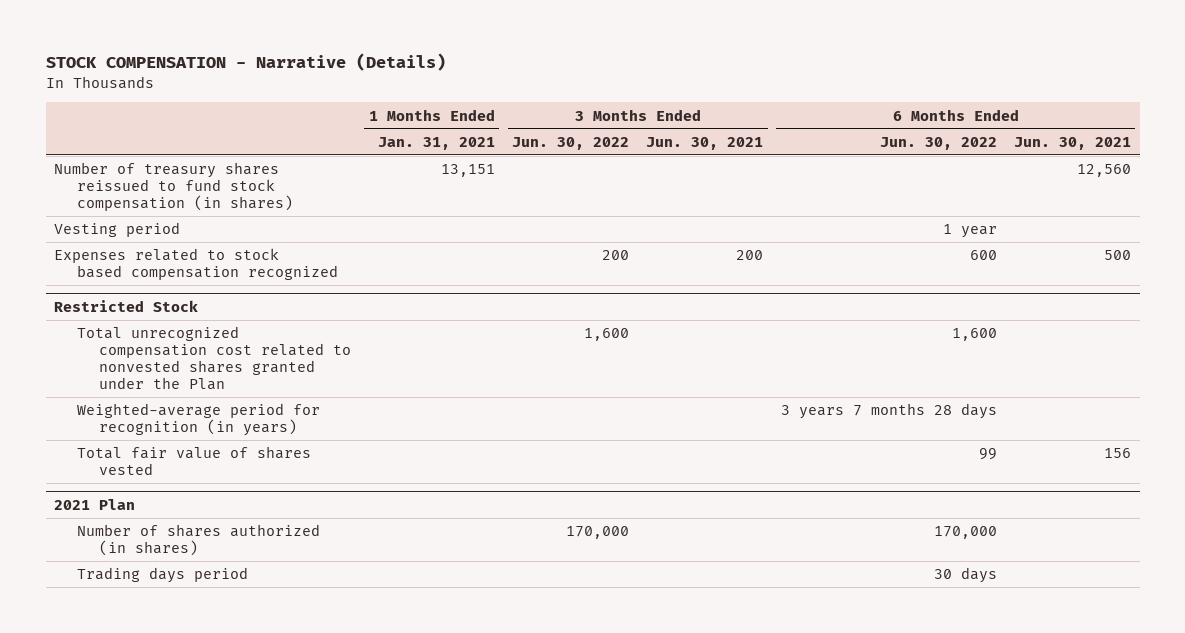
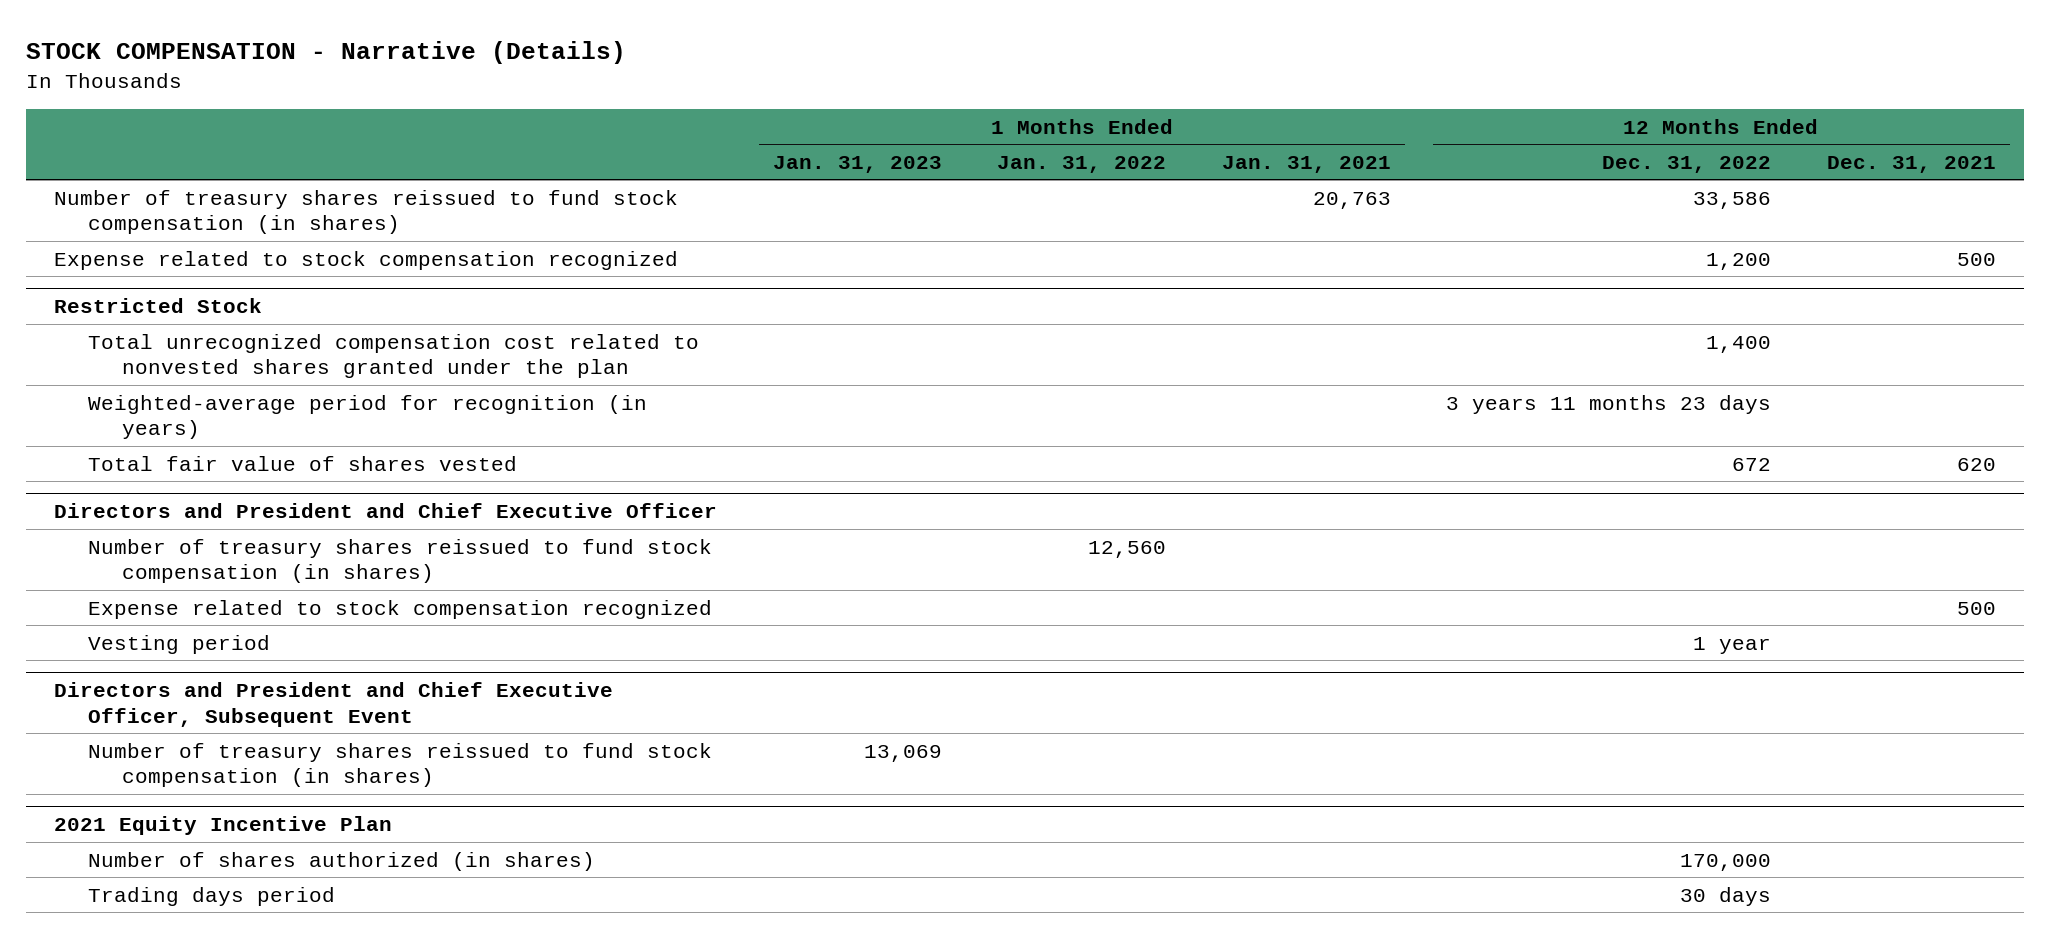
- | 1 Months Ended Jan. 31, 2021 | 3 Months Ended Jun. 30, 2022 | 3 Months Ended Jun. 30, 2021 | 6 Months Ended Jun. 30, 2022 | 6 Months Ended Jun. 30, 2021
+ | 1 Months Ended Jan. 31, 2023 | 1 Months Ended Jan. 31, 2022 | 1 Months Ended Jan. 31, 2021 | 12 Months Ended Dec. 31, 2022 | 12 Months Ended Dec. 31, 2021
- Number of treasury shares reissued to fund stock compensation (in shares) | 13,151 | | | | 12,560
- Vesting period | | | | 1 year |
- Expenses related to stock based compensation recognized | | 200 | 200 | 600 | 500
+ Number of treasury shares reissued to fund stock compensation (in shares) | | | 20,763 | 33,586 |
+ Expense related to stock compensation recognized | | | | 1,200 | 500
@ Restricted Stock
- Total unrecognized compensation cost related to nonvested shares granted under the Plan | | 1,600 | | 1,600 |
+ Total unrecognized compensation cost related to nonvested shares granted under the plan | | | | 1,400 |
- 2021 Plan
- Number of shares authorized (in shares) | | 170,000 | | 170,000 |
- Trading days period | | | | 30 days |
+ Directors and President and Chief Executive Officer
+ Number of treasury shares reissued to fund stock compensation (in shares) | | 12,560 | | |
+ Expense related to stock compensation recognized | | | | | 500
+ Vesting period | | | | 1 year |
+ Directors and President and Chief Executive Officer, Subsequent Event
+ Number of treasury shares reissued to fund stock compensation (in shares) | 13,069 | | | |
+ 2021 Equity Incentive Plan
+ Number of shares authorized (in shares) | | | | 170,000 |
+ Trading days period | | | | 30 days |

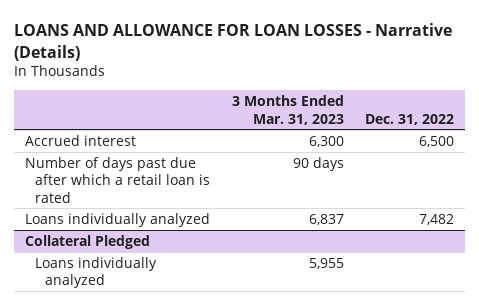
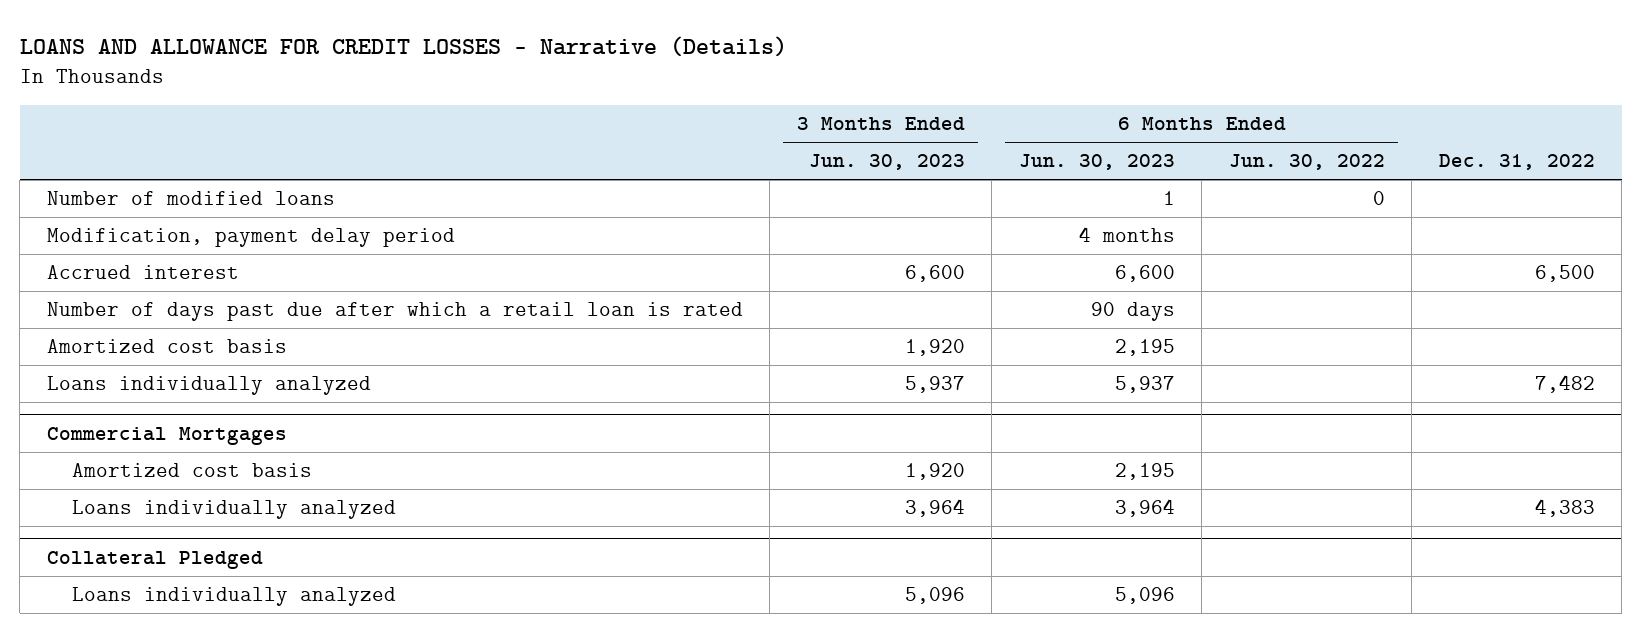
- LOANS AND ALLOWANCE FOR LOAN LOSSES - Narrative (Details)
+ LOANS AND ALLOWANCE FOR CREDIT LOSSES - Narrative (Details)
- | 3 Months Ended Mar. 31, 2023 | Dec. 31, 2022
+ | 3 Months Ended Jun. 30, 2023 | 6 Months Ended Jun. 30, 2023 | 6 Months Ended Jun. 30, 2022 | Dec. 31, 2022
+ Number of modified loans | | 1 | 0 |
+ Modification, payment delay period | | 4 months | |
+ Amortized cost basis | 1,920 | 2,195 | |
+ Commercial Mortgages
+ Amortized cost basis | 1,920 | 2,195 | |
+ Loans individually analyzed | 3,964 | 3,964 | | 4,383

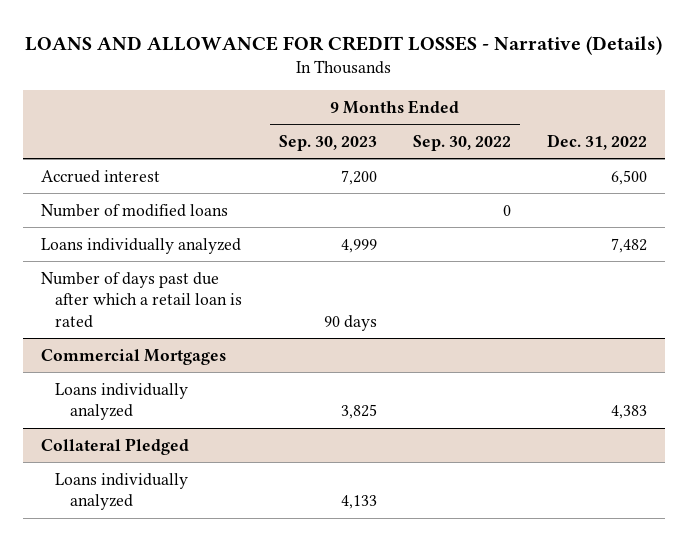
- | 3 Months Ended Jun. 30, 2023 | 6 Months Ended Jun. 30, 2023 | 6 Months Ended Jun. 30, 2022 | Dec. 31, 2022
+ | 9 Months Ended Sep. 30, 2023 | 9 Months Ended Sep. 30, 2022 | Dec. 31, 2022
- Modification, payment delay period | | 4 months | |
- Amortized cost basis | 1,920 | 2,195 | |
moved down: Number of modified loans | | 0 |
moved down: Number of days past due after which a retail loan is rated | 90 days | |
@ Commercial Mortgages
- Amortized cost basis | 1,920 | 2,195 | |

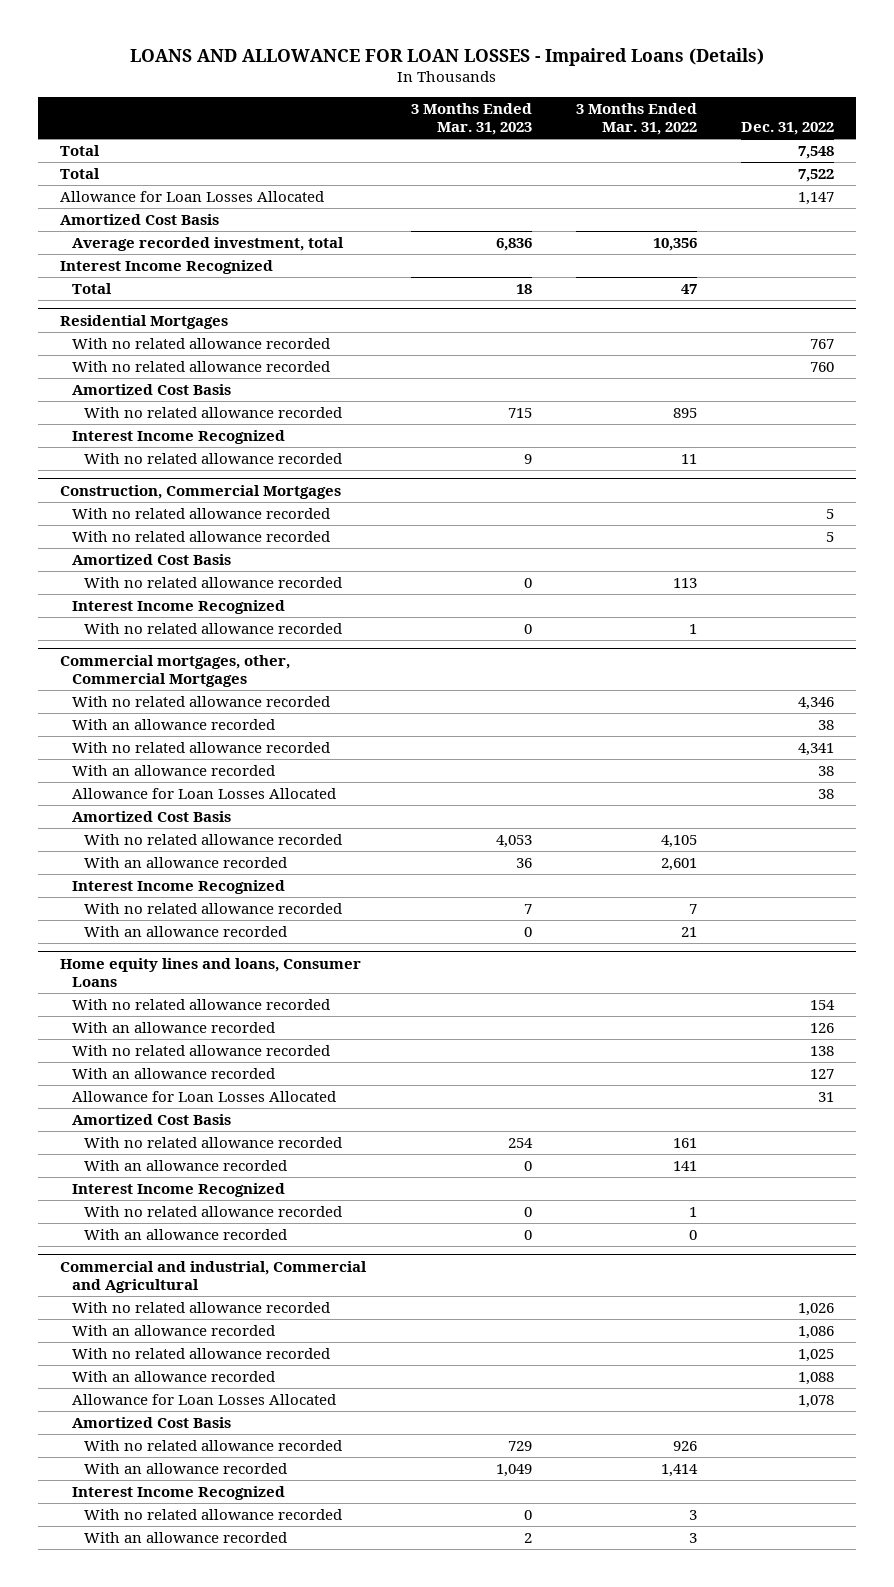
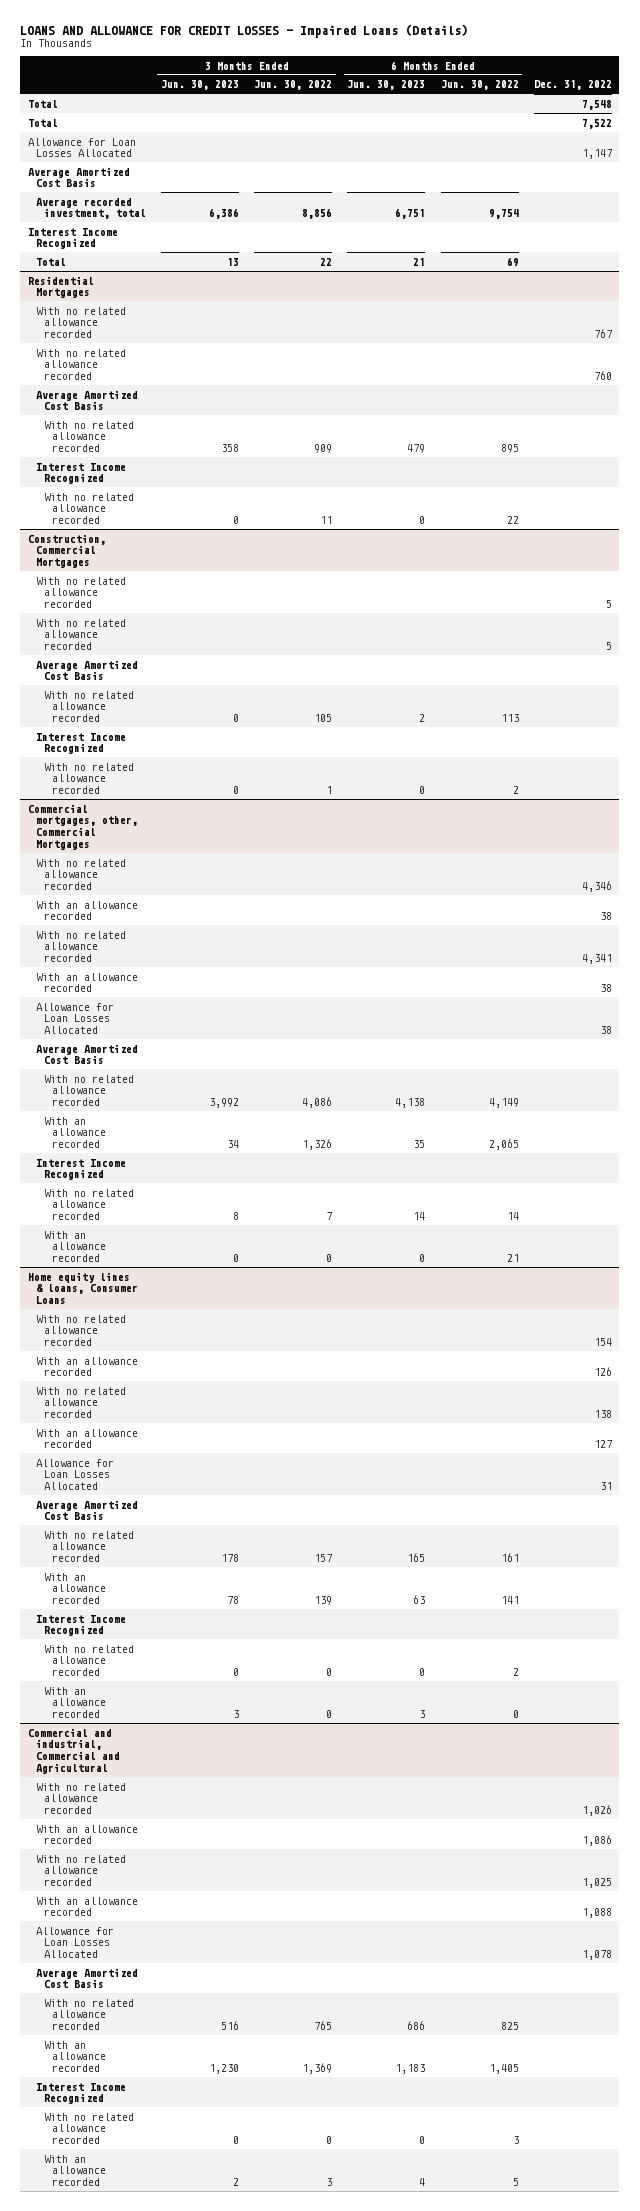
- LOANS AND ALLOWANCE FOR LOAN LOSSES - Impaired Loans (Details)
+ LOANS AND ALLOWANCE FOR CREDIT LOSSES - Impaired Loans (Details)
- | 3 Months Ended Mar. 31, 2023 | 3 Months Ended Mar. 31, 2022 | Dec. 31, 2022
+ | 3 Months Ended Jun. 30, 2023 | 3 Months Ended Jun. 30, 2022 | 6 Months Ended Jun. 30, 2023 | 6 Months Ended Jun. 30, 2022 | Dec. 31, 2022
- Amortized Cost Basis
+ Average Amortized Cost Basis
@ Residential Mortgages
- Amortized Cost Basis
+ Average Amortized Cost Basis
@ Construction, Commercial Mortgages
- Amortized Cost Basis
+ Average Amortized Cost Basis
@ Commercial mortgages, other, Commercial Mortgages
- Amortized Cost Basis
+ Average Amortized Cost Basis
- Home equity lines and loans, Consumer Loans
+ Home equity lines & loans, Consumer Loans
- Amortized Cost Basis
+ Average Amortized Cost Basis
@ Commercial and industrial, Commercial and Agricultural
- Amortized Cost Basis
+ Average Amortized Cost Basis

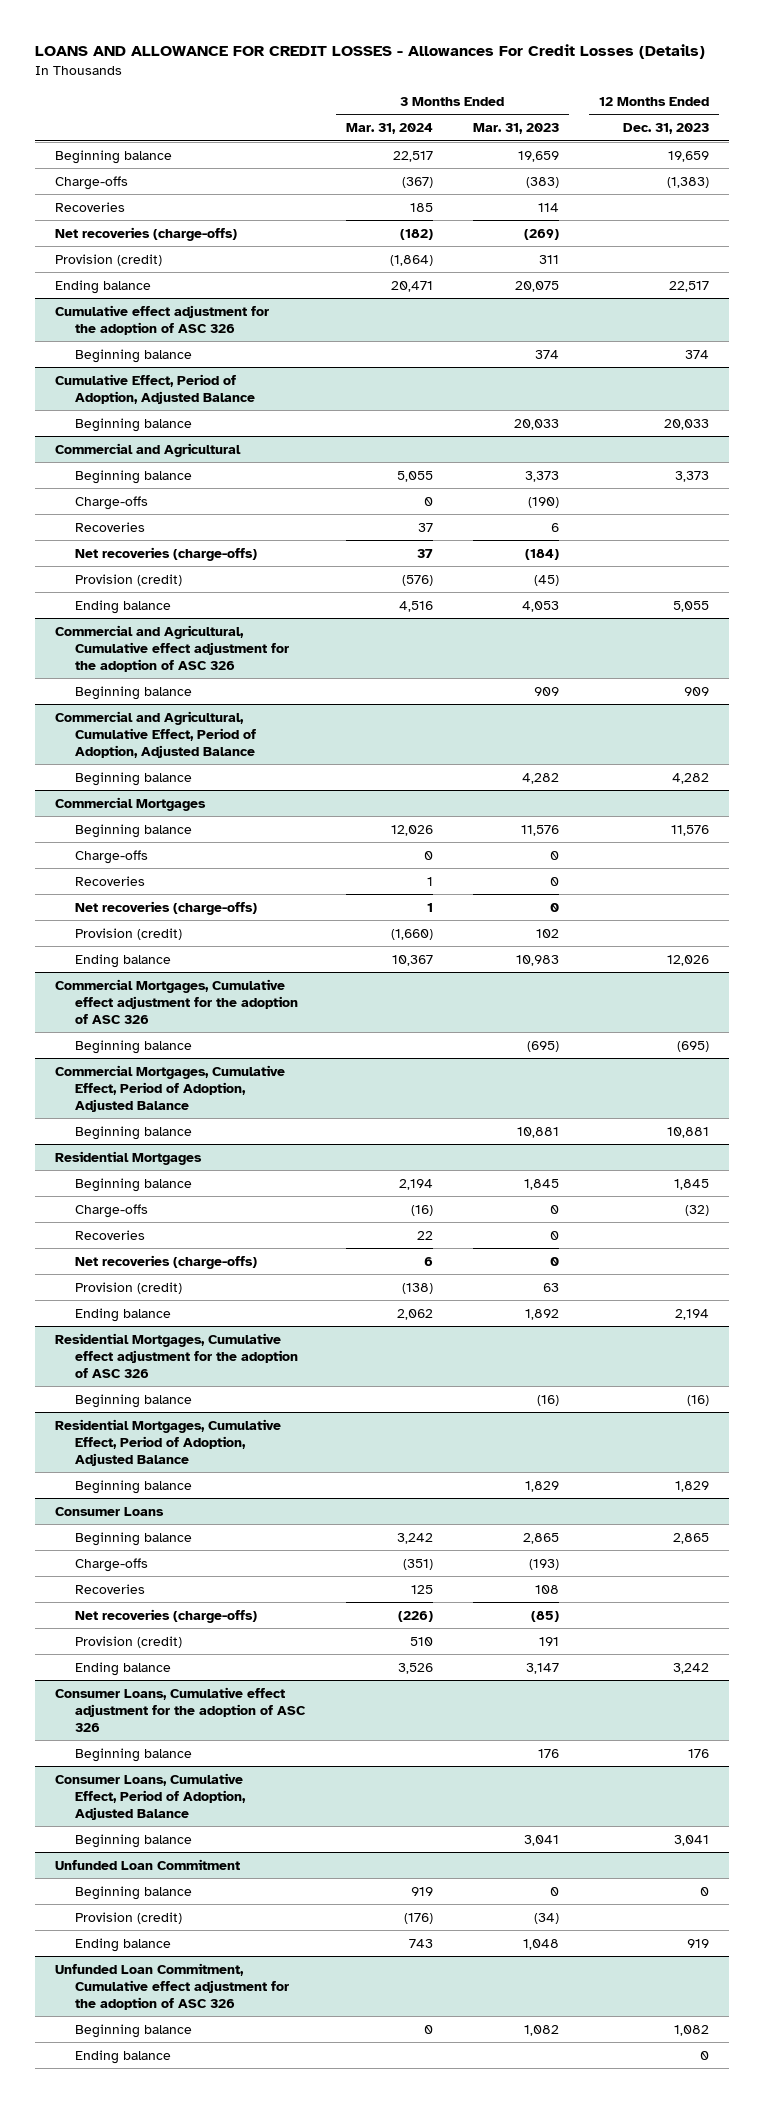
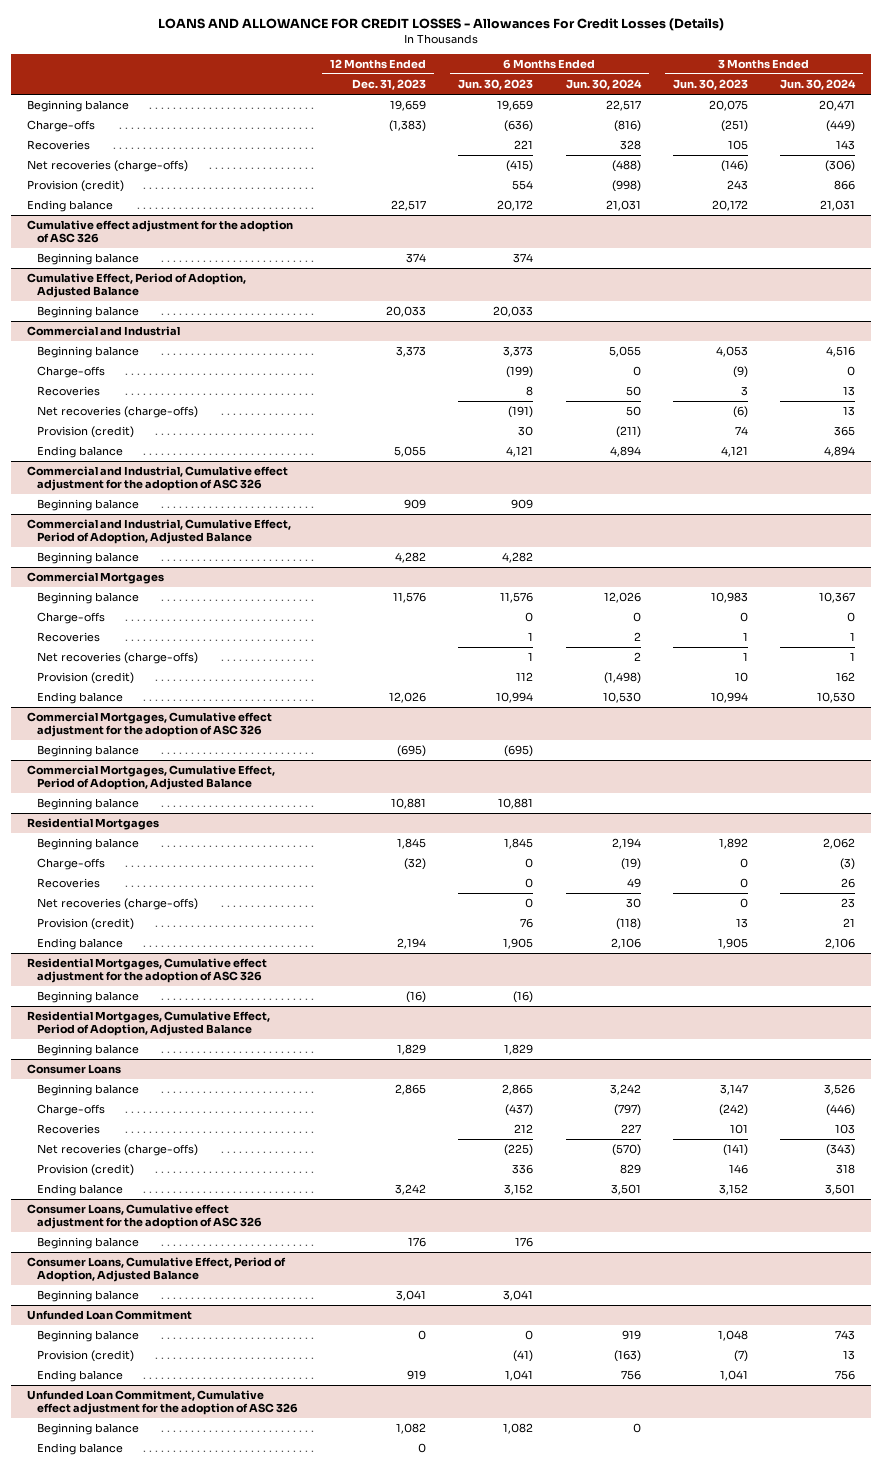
- | 3 Months Ended Mar. 31, 2024 | 3 Months Ended Mar. 31, 2023 | 12 Months Ended Dec. 31, 2023
+ | 12 Months Ended Dec. 31, 2023 | 6 Months Ended Jun. 30, 2023 | 6 Months Ended Jun. 30, 2024 | 3 Months Ended Jun. 30, 2023 | 3 Months Ended Jun. 30, 2024
- Commercial and Agricultural
+ Commercial and Industrial
- Commercial and Agricultural, Cumulative effect adjustment for the adoption of ASC 326
+ Commercial and Industrial, Cumulative effect adjustment for the adoption of ASC 326
- Commercial and Agricultural, Cumulative Effect, Period of Adoption, Adjusted Balance
+ Commercial and Industrial, Cumulative Effect, Period of Adoption, Adjusted Balance

